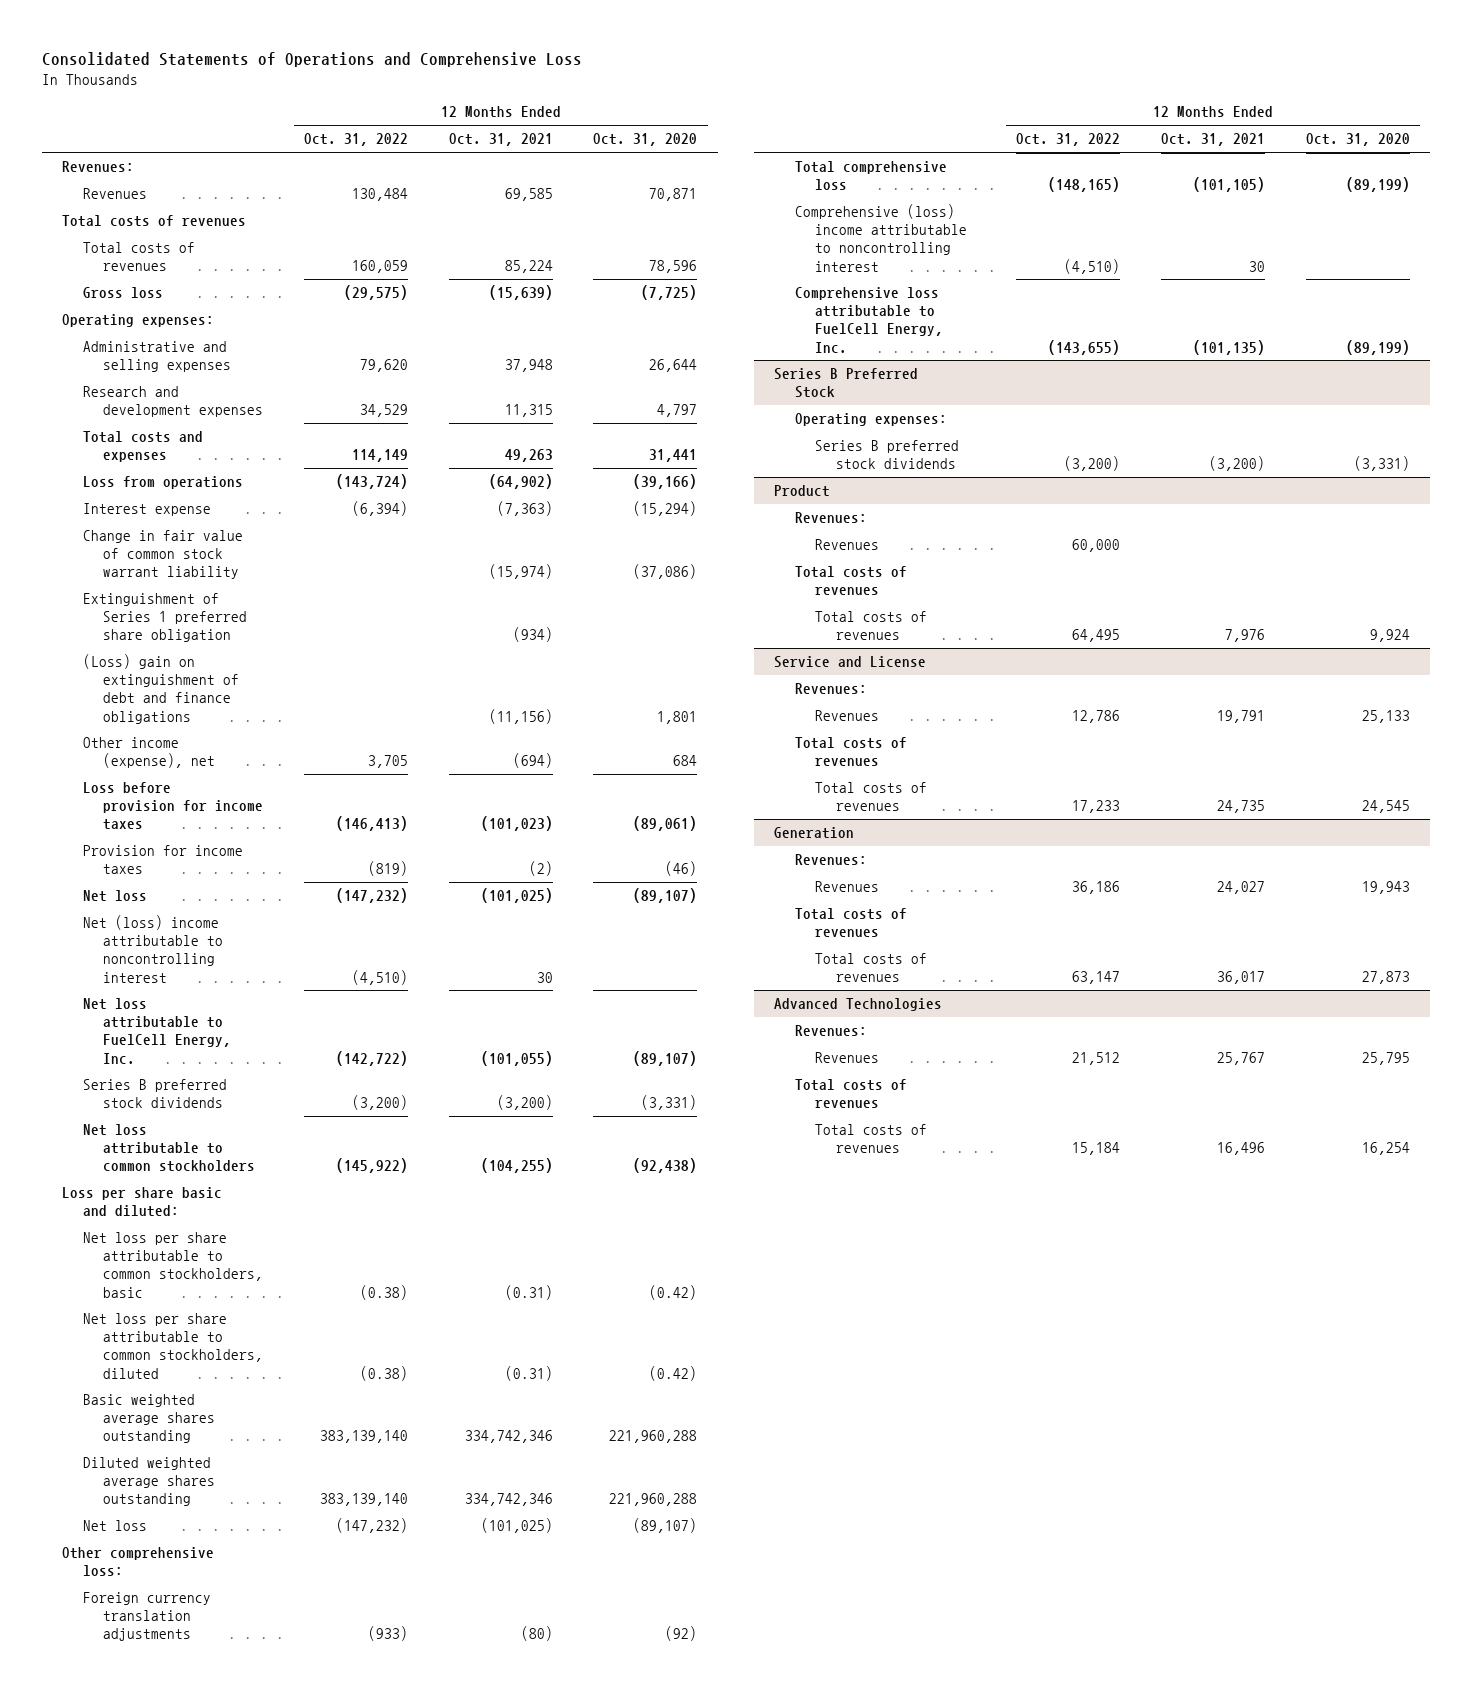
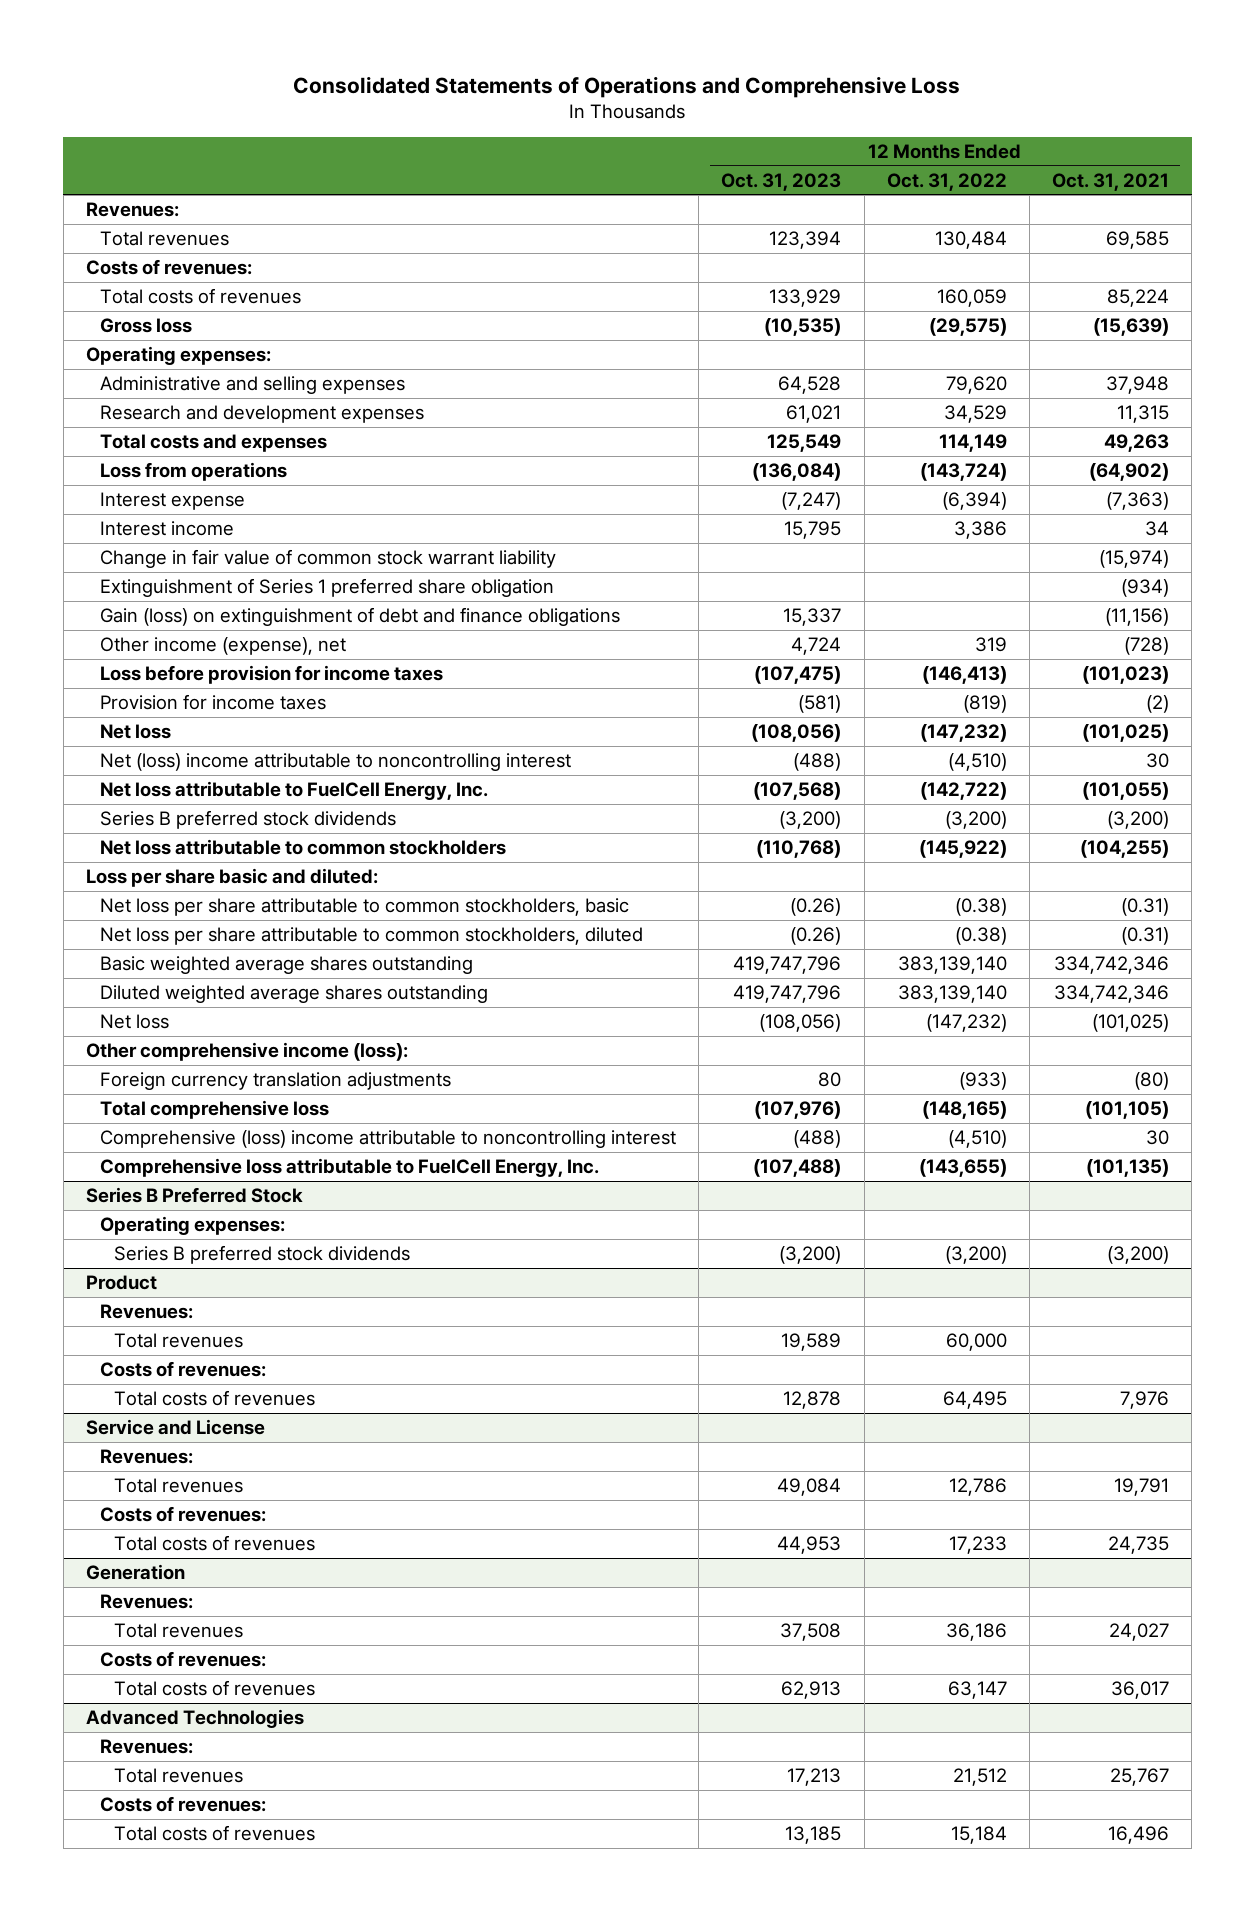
- | 12 Months Ended Oct. 31, 2022 | 12 Months Ended Oct. 31, 2021 | 12 Months Ended Oct. 31, 2020
+ | 12 Months Ended Oct. 31, 2023 | 12 Months Ended Oct. 31, 2022 | 12 Months Ended Oct. 31, 2021
- Revenues | 130,484 | 69,585 | 70,871
- Total costs of revenues
+ Total revenues | 123,394 | 130,484 | 69,585
+ Costs of revenues:
+ Interest income | 15,795 | 3,386 | 34
- (Loss) gain on extinguishment of debt and finance obligations | | (11,156) | 1,801
- Other income (expense), net | 3,705 | (694) | 684
+ Gain (loss) on extinguishment of debt and finance obligations | 15,337 | | (11,156)
+ Other income (expense), net | 4,724 | 319 | (728)
- Other comprehensive loss:
+ Other comprehensive income (loss):
@ Product
- Revenues | 60,000 | |
- Total costs of revenues
+ Total revenues | 19,589 | 60,000 |
+ Costs of revenues:
@ Service and License
- Revenues | 12,786 | 19,791 | 25,133
- Total costs of revenues
+ Total revenues | 49,084 | 12,786 | 19,791
+ Costs of revenues:
@ Generation
- Revenues | 36,186 | 24,027 | 19,943
- Total costs of revenues
+ Total revenues | 37,508 | 36,186 | 24,027
+ Costs of revenues:
@ Advanced Technologies
- Revenues | 21,512 | 25,767 | 25,795
- Total costs of revenues
+ Total revenues | 17,213 | 21,512 | 25,767
+ Costs of revenues:

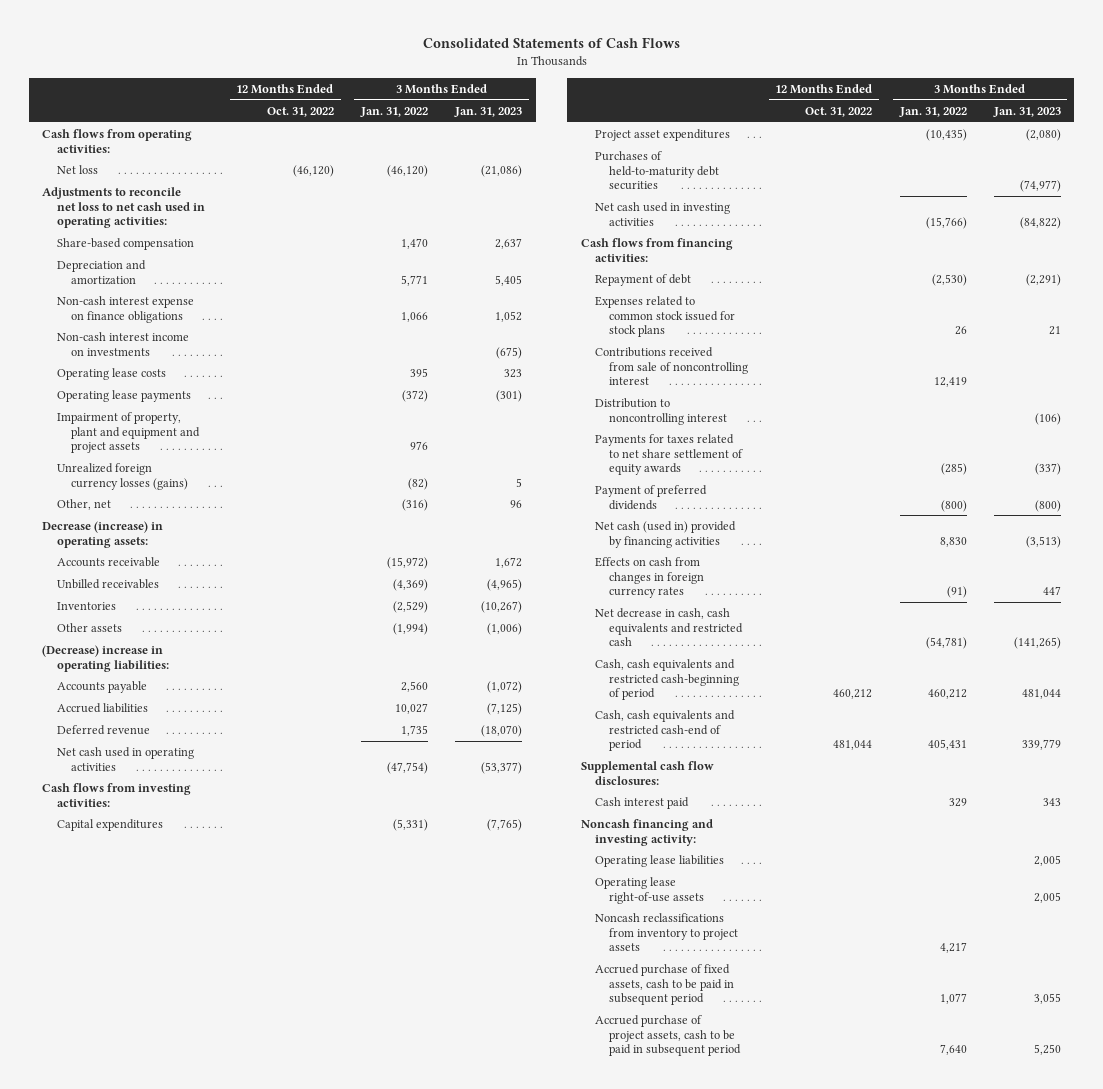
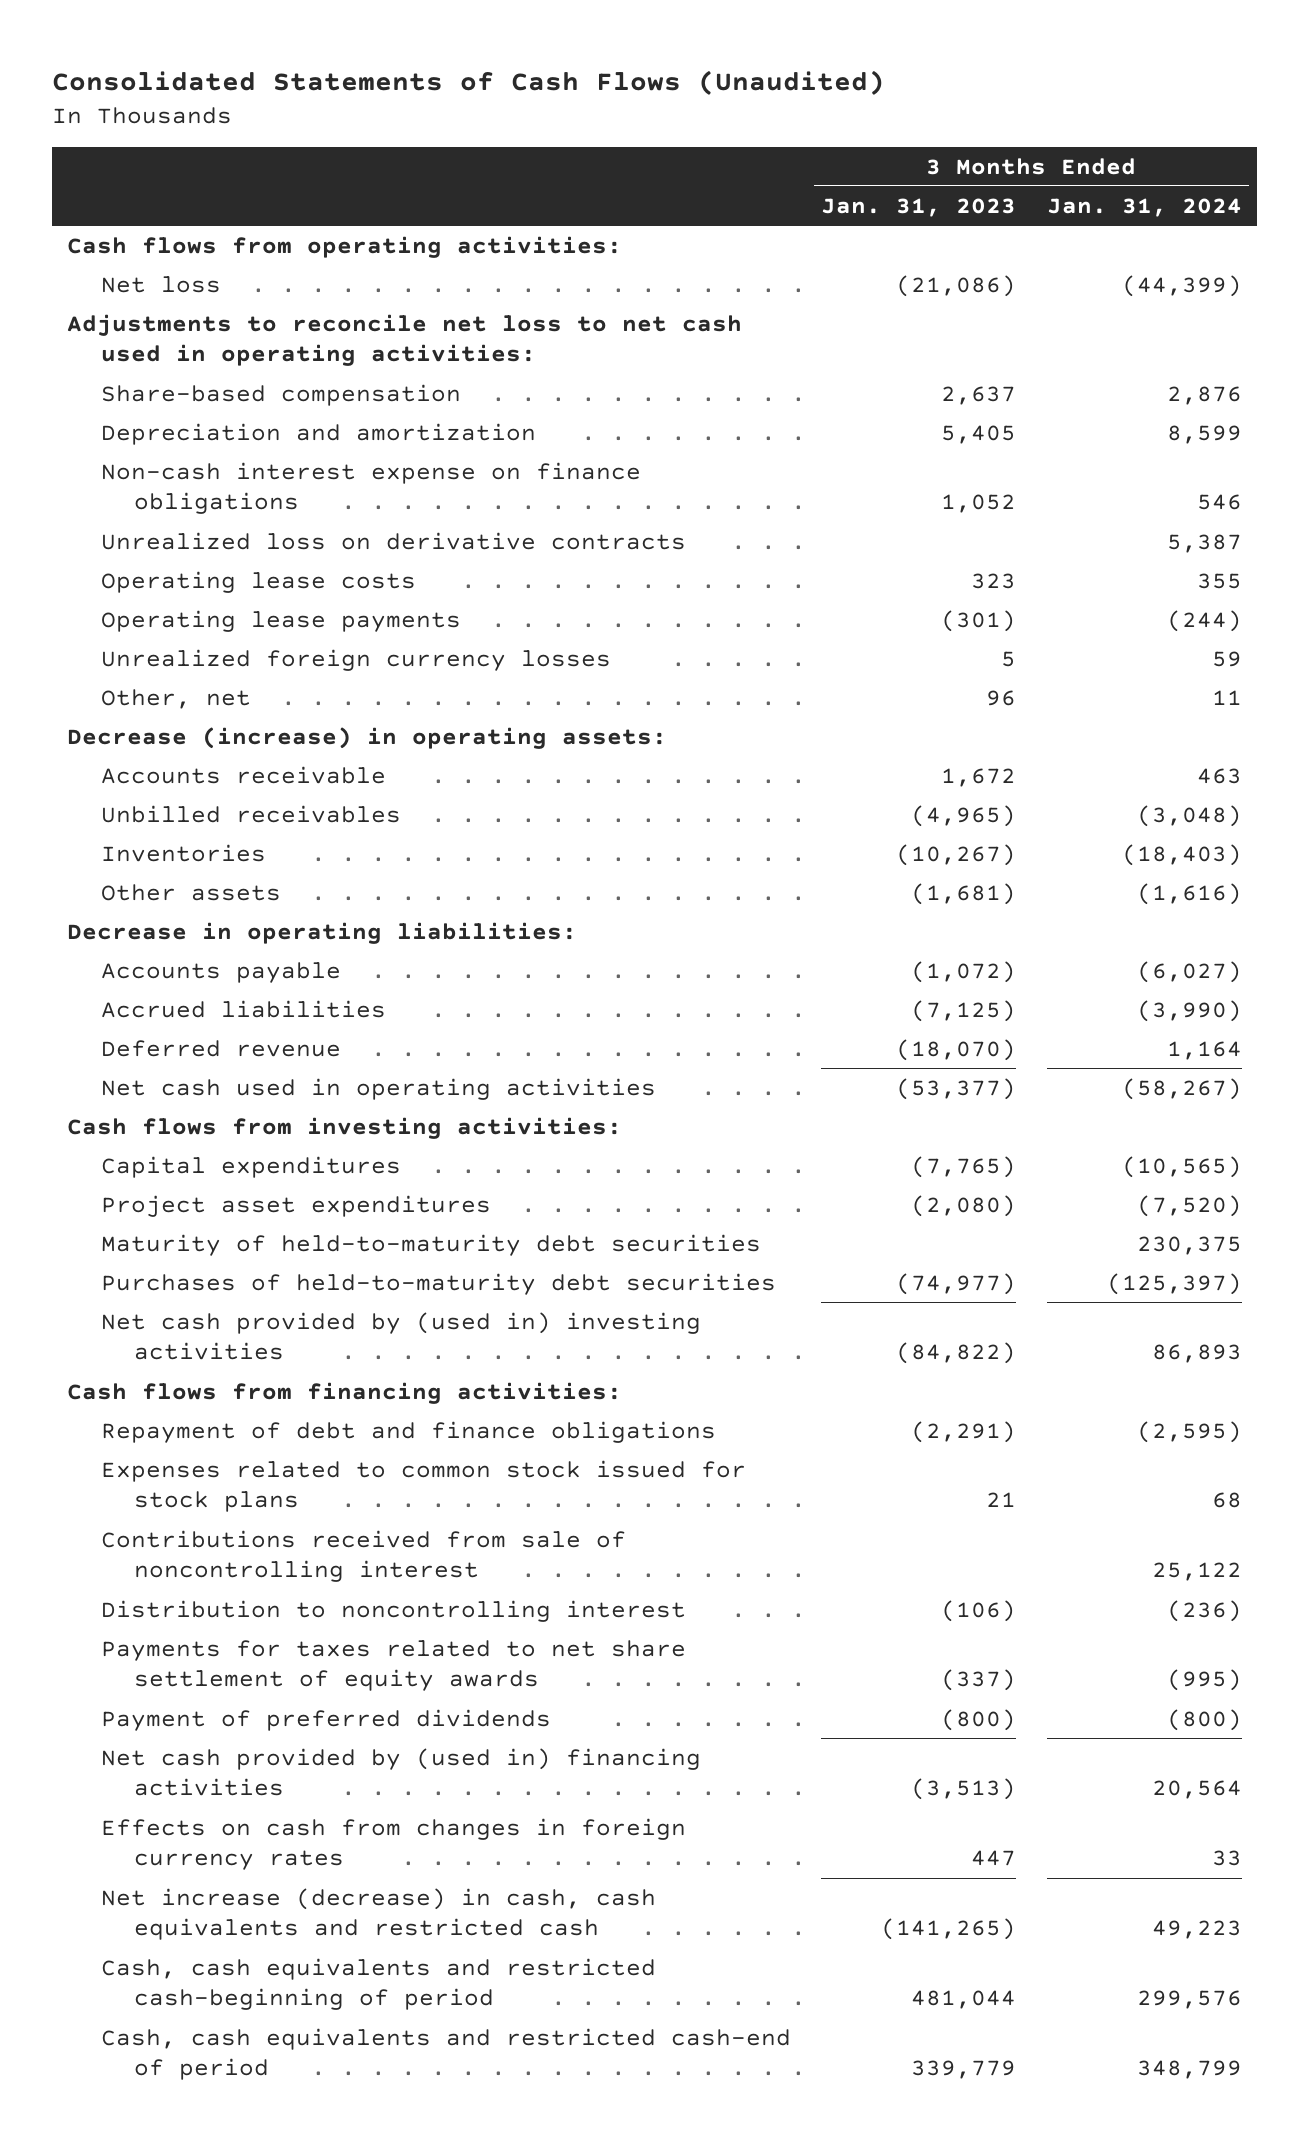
- Consolidated Statements of Cash Flows
+ Consolidated Statements of Cash Flows (Unaudited)
- | 12 Months Ended Oct. 31, 2022 | 3 Months Ended Jan. 31, 2022 | 3 Months Ended Jan. 31, 2023
+ | 3 Months Ended Jan. 31, 2023 | 3 Months Ended Jan. 31, 2024
- Non-cash interest income on investments | | | (675)
+ Unrealized loss on derivative contracts | | 5,387
- Impairment of property, plant and equipment and project assets | | 976 |
- Unrealized foreign currency losses (gains) | | (82) | 5
+ Unrealized foreign currency losses | 5 | 59
- Other assets | | (1,994) | (1,006)
- (Decrease) increase in operating liabilities:
+ Other assets | (1,681) | (1,616)
+ Decrease in operating liabilities:
+ Maturity of held-to-maturity debt securities | | 230,375
- Net cash used in investing activities | | (15,766) | (84,822)
+ Net cash provided by (used in) investing activities | (84,822) | 86,893
- Repayment of debt | | (2,530) | (2,291)
+ Repayment of debt and finance obligations | (2,291) | (2,595)
- Net cash (used in) provided by financing activities | | 8,830 | (3,513)
+ Net cash provided by (used in) financing activities | (3,513) | 20,564
- Net decrease in cash, cash equivalents and restricted cash | | (54,781) | (141,265)
+ Net increase (decrease) in cash, cash equivalents and restricted cash | (141,265) | 49,223
- Supplemental cash flow disclosures:
- Cash interest paid | | 329 | 343
- Noncash financing and investing activity:
- Operating lease liabilities | | | 2,005
- Operating lease right-of-use assets | | | 2,005
- Noncash reclassifications from inventory to project assets | | 4,217 |
- Accrued purchase of fixed assets, cash to be paid in subsequent period | | 1,077 | 3,055
- Accrued purchase of project assets, cash to be paid in subsequent period | | 7,640 | 5,250

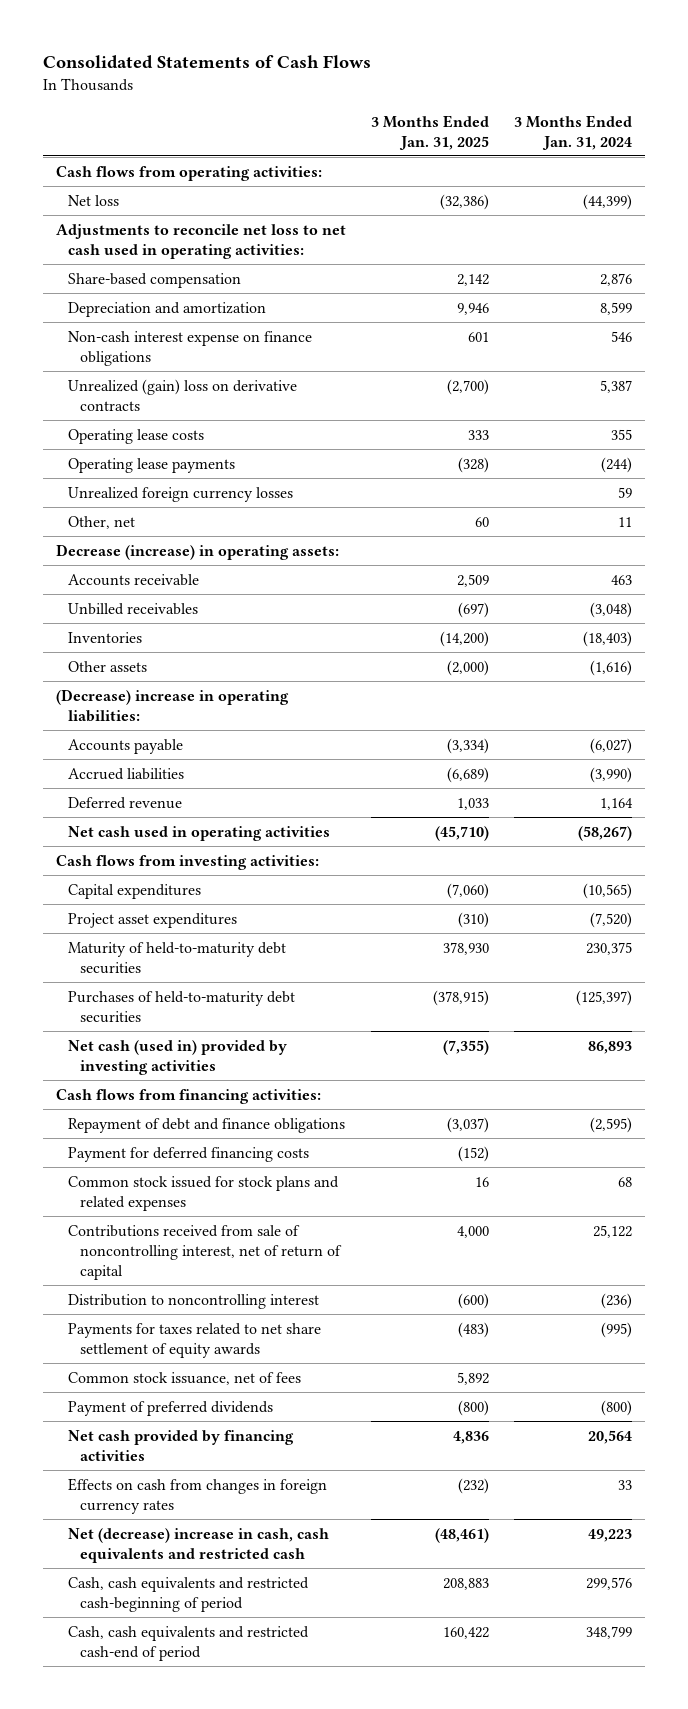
- Consolidated Statements of Cash Flows (Unaudited)
+ Consolidated Statements of Cash Flows
- | 3 Months Ended Jan. 31, 2023 | 3 Months Ended Jan. 31, 2024
+ | 3 Months Ended Jan. 31, 2025 | 3 Months Ended Jan. 31, 2024
- Unrealized loss on derivative contracts | | 5,387
+ Unrealized (gain) loss on derivative contracts | (2,700) | 5,387
- Decrease in operating liabilities:
+ (Decrease) increase in operating liabilities:
- Net cash provided by (used in) investing activities | (84,822) | 86,893
+ Net cash (used in) provided by investing activities | (7,355) | 86,893
- Expenses related to common stock issued for stock plans | 21 | 68
- Contributions received from sale of noncontrolling interest | | 25,122
+ Payment for deferred financing costs | (152) |
+ Common stock issued for stock plans and related expenses | 16 | 68
+ Contributions received from sale of noncontrolling interest, net of return of capital | 4,000 | 25,122
+ Common stock issuance, net of fees | 5,892 |
- Net cash provided by (used in) financing activities | (3,513) | 20,564
+ Net cash provided by financing activities | 4,836 | 20,564
- Net increase (decrease) in cash, cash equivalents and restricted cash | (141,265) | 49,223
+ Net (decrease) increase in cash, cash equivalents and restricted cash | (48,461) | 49,223

